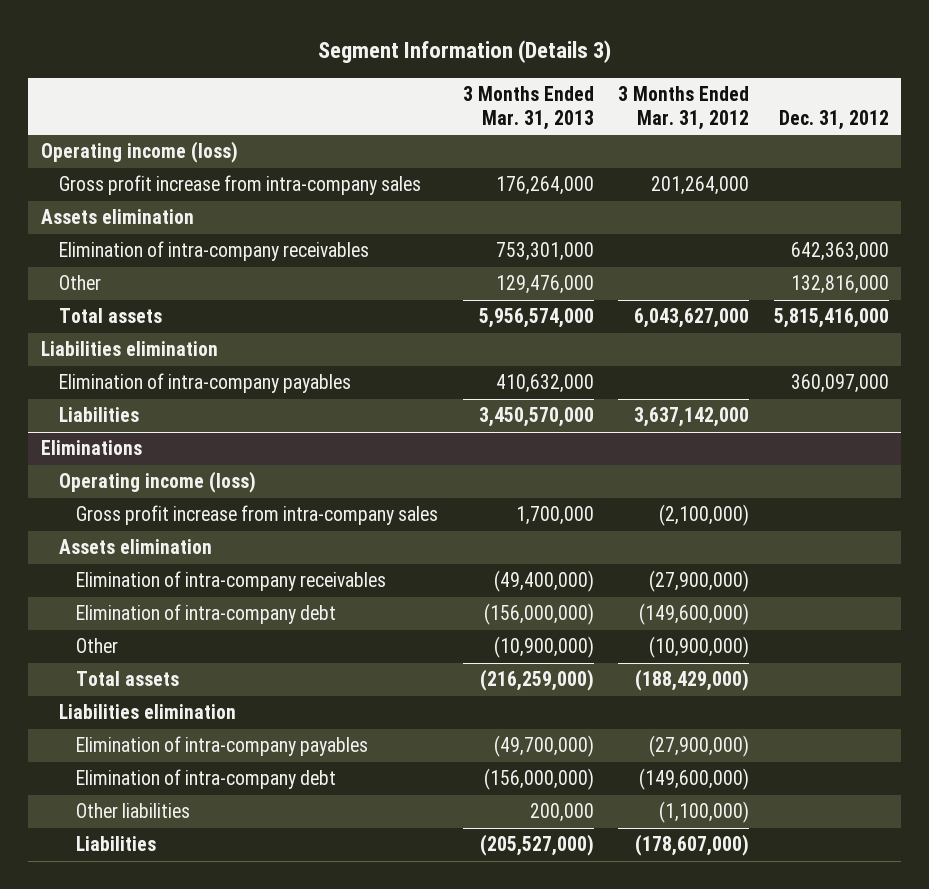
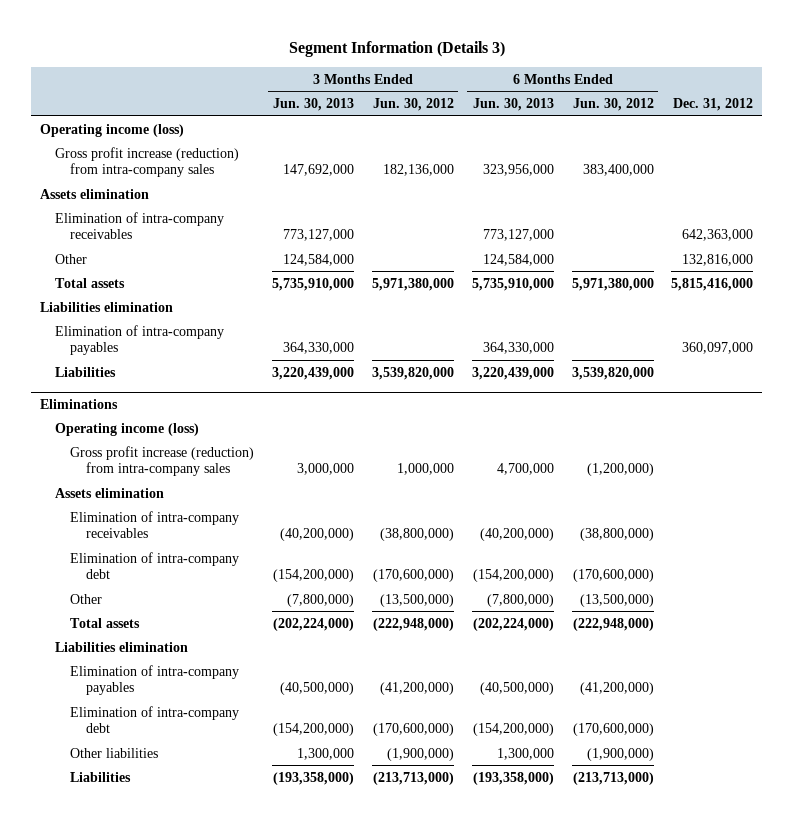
- | 3 Months Ended Mar. 31, 2013 | 3 Months Ended Mar. 31, 2012 | Dec. 31, 2012
+ | 3 Months Ended Jun. 30, 2013 | 3 Months Ended Jun. 30, 2012 | 6 Months Ended Jun. 30, 2013 | 6 Months Ended Jun. 30, 2012 | Dec. 31, 2012
- Gross profit increase from intra-company sales | 176,264,000 | 201,264,000 |
+ Gross profit increase (reduction) from intra-company sales | 147,692,000 | 182,136,000 | 323,956,000 | 383,400,000 |
@ Eliminations
- Gross profit increase from intra-company sales | 1,700,000 | (2,100,000) |
+ Gross profit increase (reduction) from intra-company sales | 3,000,000 | 1,000,000 | 4,700,000 | (1,200,000) |

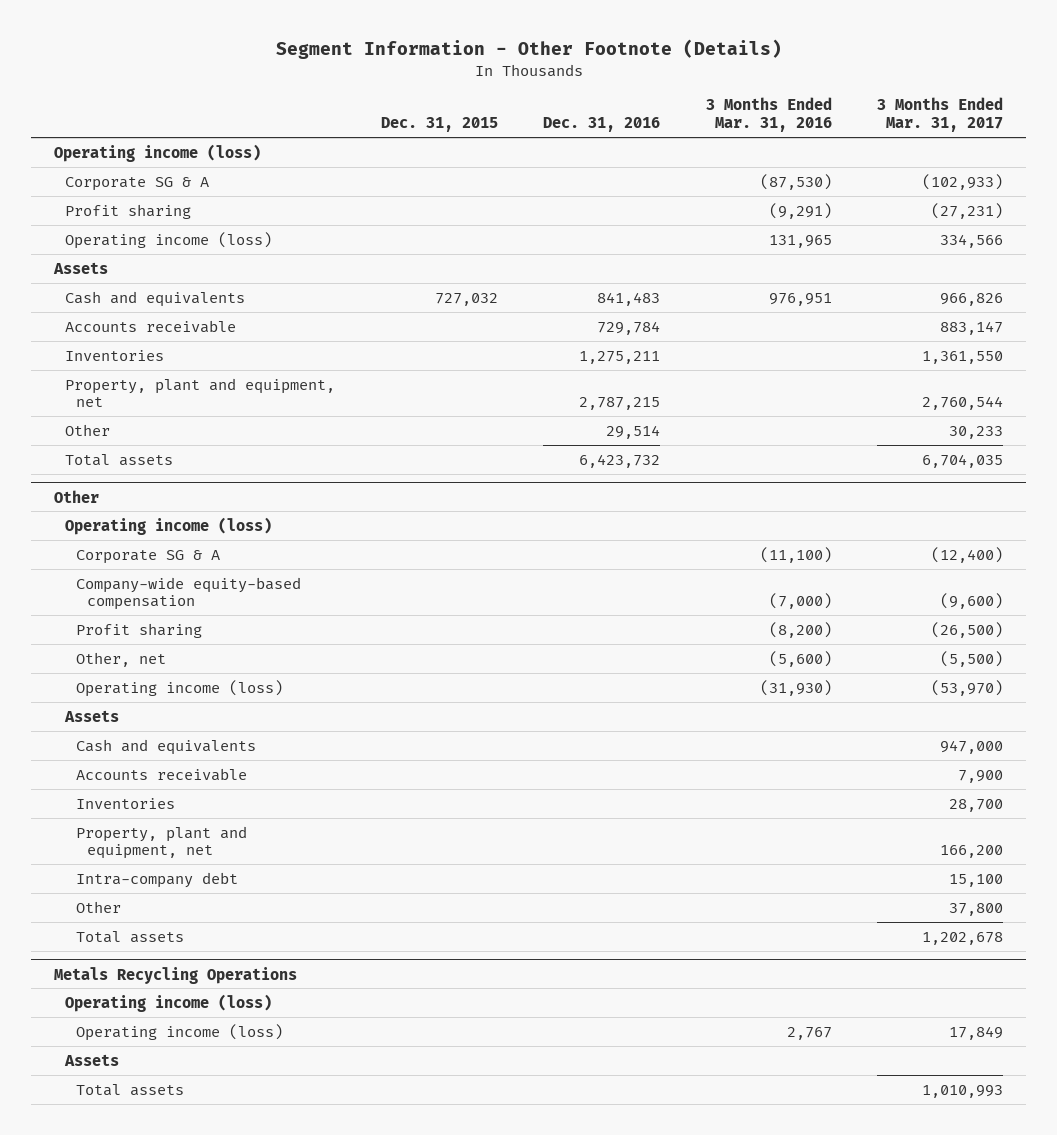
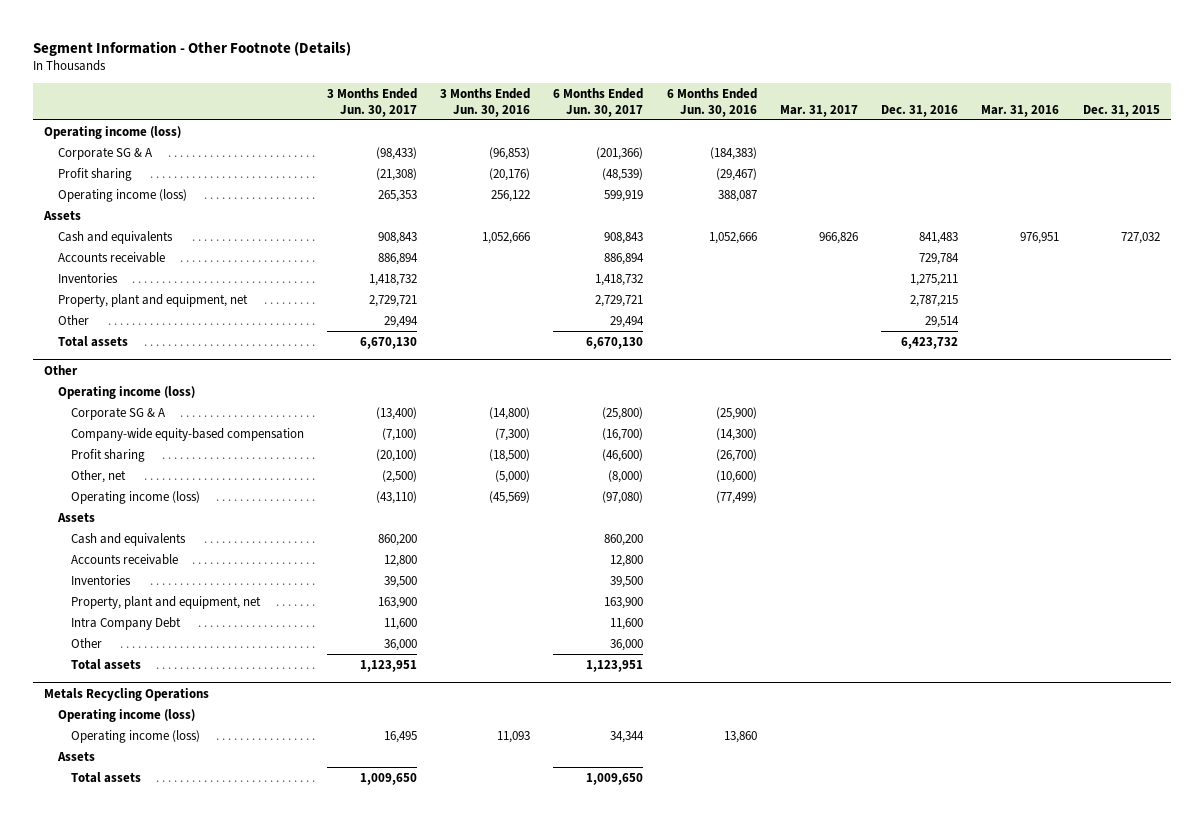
- | Dec. 31, 2015 | Dec. 31, 2016 | 3 Months Ended Mar. 31, 2016 | 3 Months Ended Mar. 31, 2017
+ | 3 Months Ended Jun. 30, 2017 | 3 Months Ended Jun. 30, 2016 | 6 Months Ended Jun. 30, 2017 | 6 Months Ended Jun. 30, 2016 | Mar. 31, 2017 | Dec. 31, 2016 | Mar. 31, 2016 | Dec. 31, 2015
@ Other
- Intra-company debt | | | | 15,100
+ Intra Company Debt | 11,600 | | 11,600 | | | | |

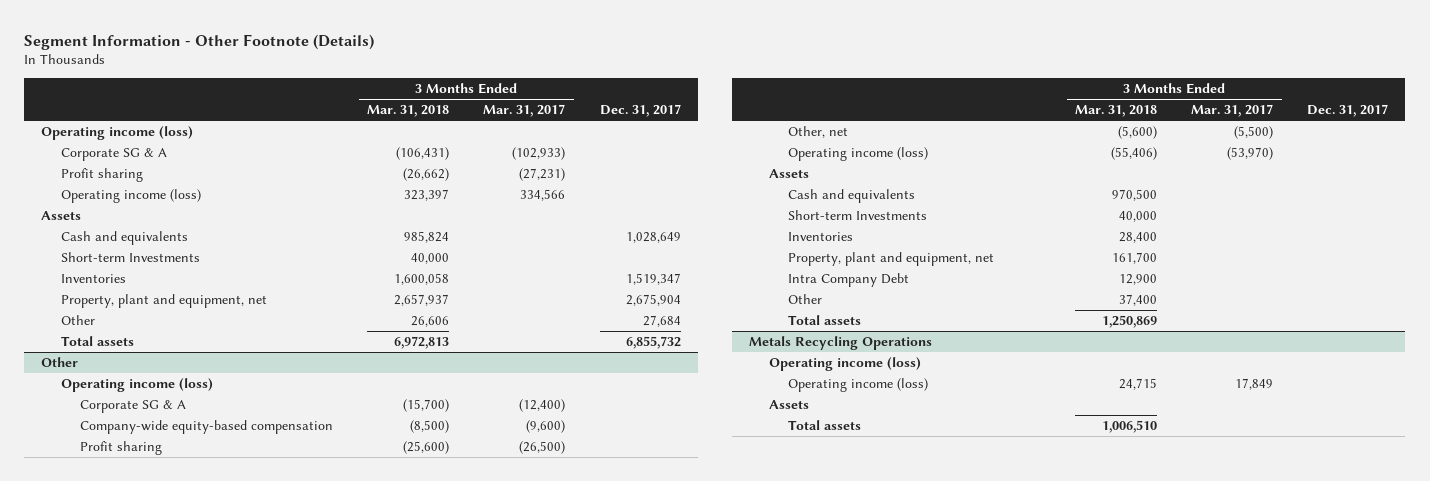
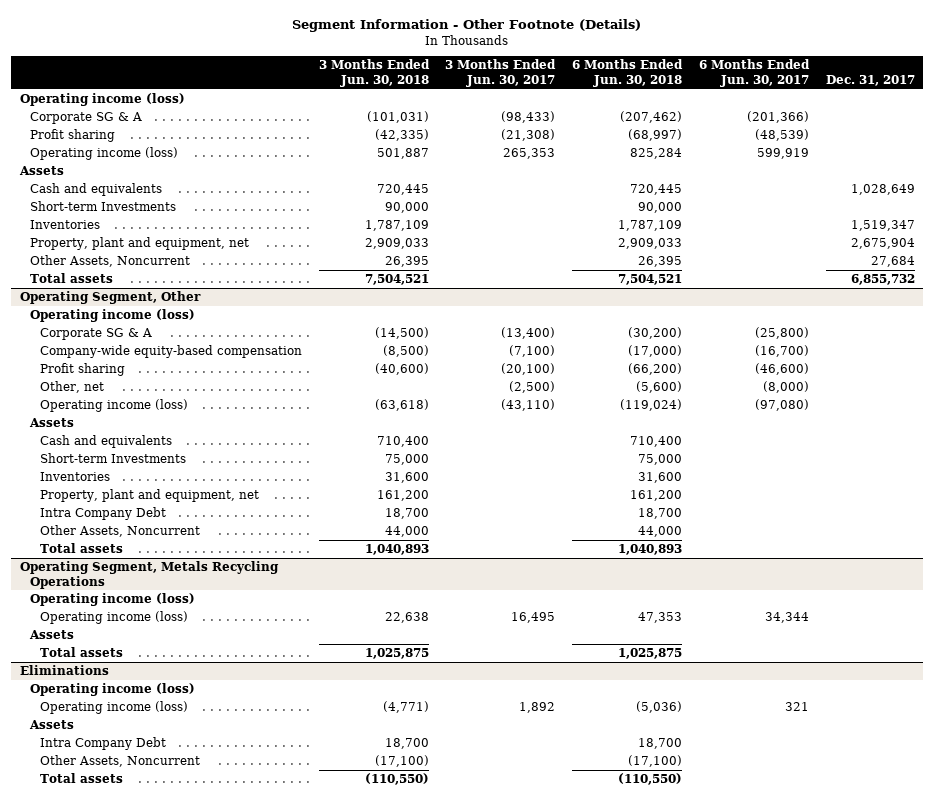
- | 3 Months Ended Mar. 31, 2018 | 3 Months Ended Mar. 31, 2017 | Dec. 31, 2017
+ | 3 Months Ended Jun. 30, 2018 | 3 Months Ended Jun. 30, 2017 | 6 Months Ended Jun. 30, 2018 | 6 Months Ended Jun. 30, 2017 | Dec. 31, 2017
- Other | 26,606 | | 27,684
+ Other Assets, Noncurrent | 26,395 | | 26,395 | | 27,684
- Other
+ Operating Segment, Other
- Other | 37,400 | |
+ Other Assets, Noncurrent | 44,000 | | 44,000 | |
- Metals Recycling Operations
+ Operating Segment, Metals Recycling Operations
+ Eliminations
+ Operating income (loss)
+ Operating income (loss) | (4,771) | 1,892 | (5,036) | 321 |
+ Assets
+ Intra Company Debt | 18,700 | | 18,700 | |
+ Other Assets, Noncurrent | (17,100) | | (17,100) | |
+ Total assets | (110,550) | | (110,550) | |

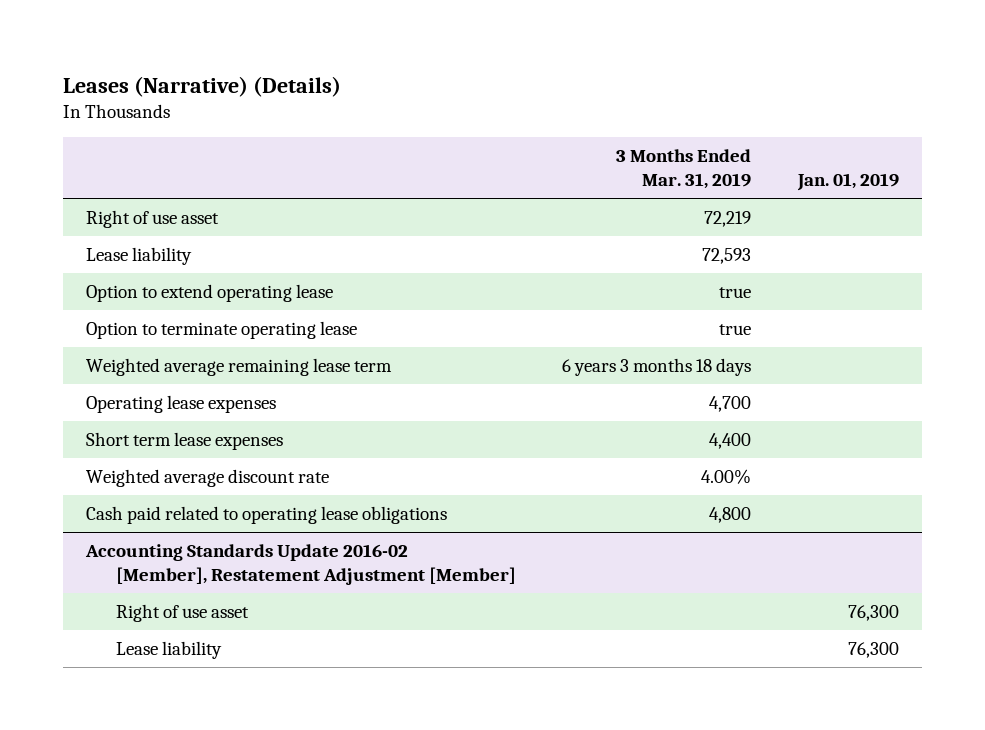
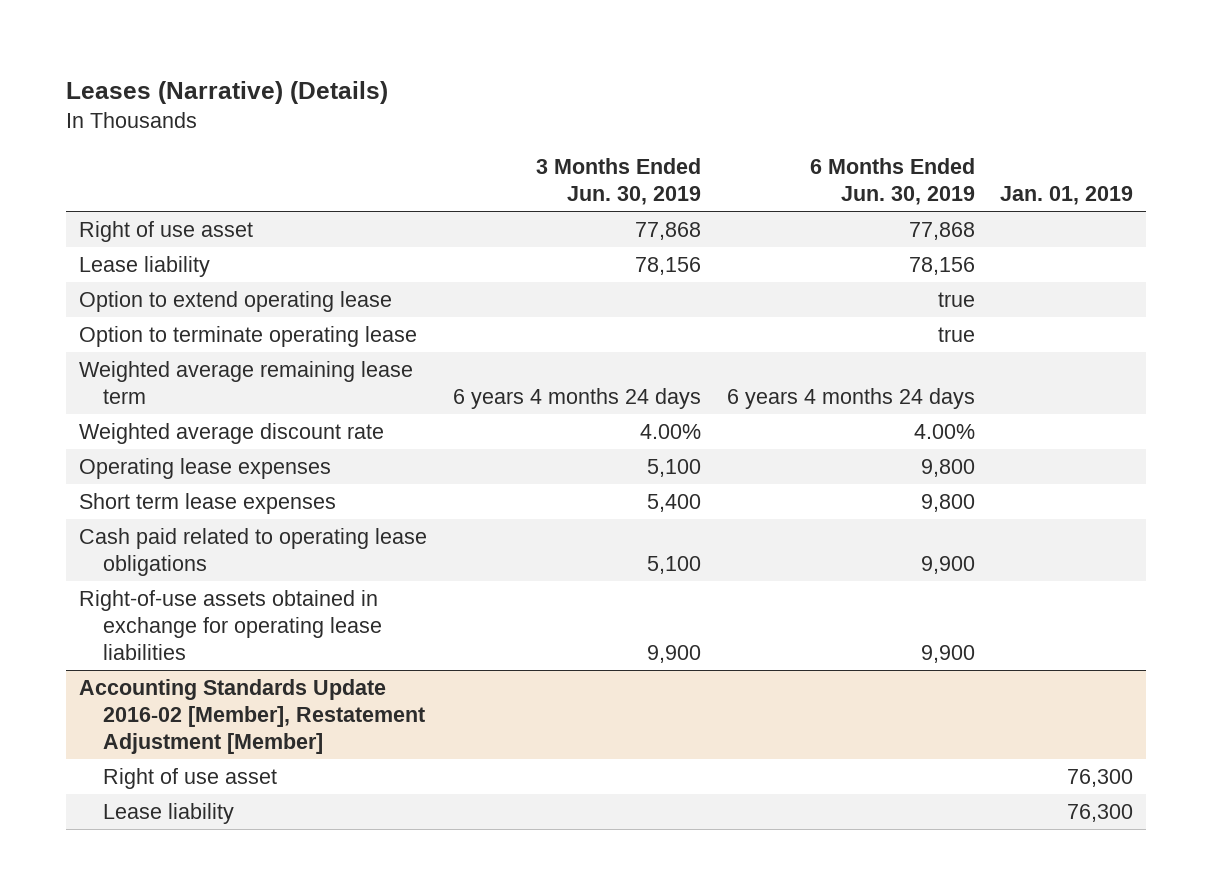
- | 3 Months Ended Mar. 31, 2019 | Jan. 01, 2019
+ | 3 Months Ended Jun. 30, 2019 | 6 Months Ended Jun. 30, 2019 | Jan. 01, 2019
moved up: Weighted average discount rate | 4.00% | 4.00% |
+ Right-of-use assets obtained in exchange for operating lease liabilities | 9,900 | 9,900 |

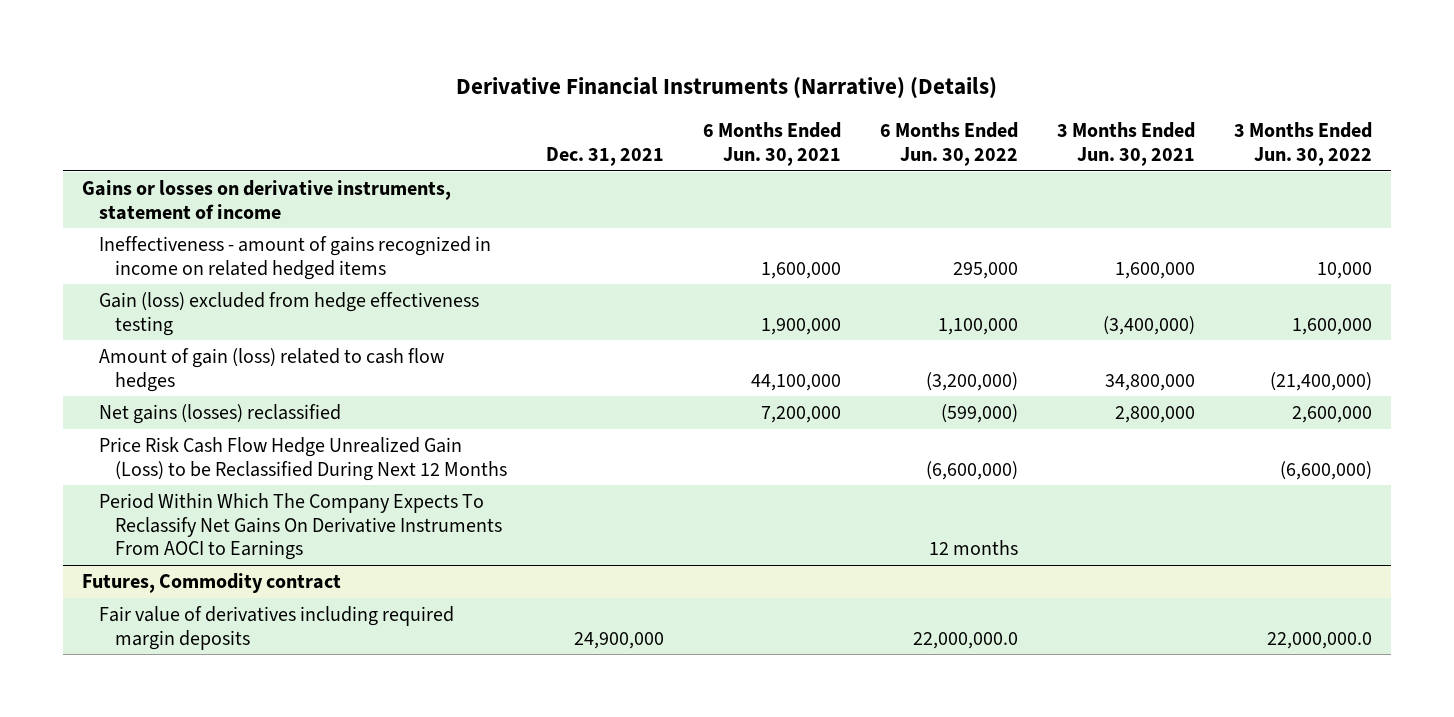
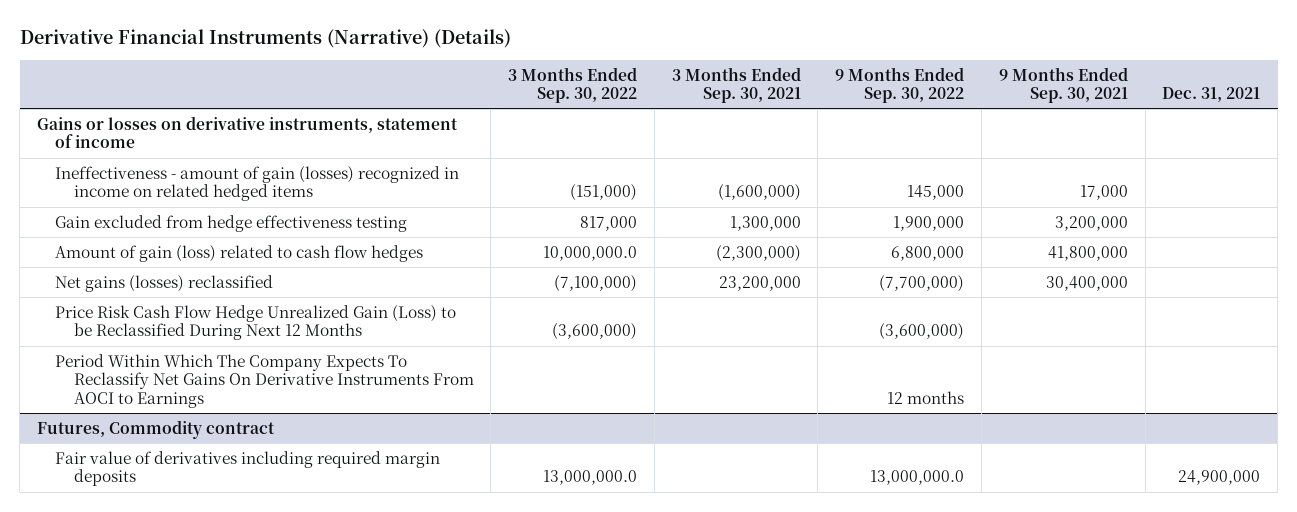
- | Dec. 31, 2021 | 6 Months Ended Jun. 30, 2021 | 6 Months Ended Jun. 30, 2022 | 3 Months Ended Jun. 30, 2021 | 3 Months Ended Jun. 30, 2022
+ | 3 Months Ended Sep. 30, 2022 | 3 Months Ended Sep. 30, 2021 | 9 Months Ended Sep. 30, 2022 | 9 Months Ended Sep. 30, 2021 | Dec. 31, 2021
- Ineffectiveness - amount of gains recognized in income on related hedged items | | 1,600,000 | 295,000 | 1,600,000 | 10,000
- Gain (loss) excluded from hedge effectiveness testing | | 1,900,000 | 1,100,000 | (3,400,000) | 1,600,000
+ Ineffectiveness - amount of gain (losses) recognized in income on related hedged items | (151,000) | (1,600,000) | 145,000 | 17,000 |
+ Gain excluded from hedge effectiveness testing | 817,000 | 1,300,000 | 1,900,000 | 3,200,000 |

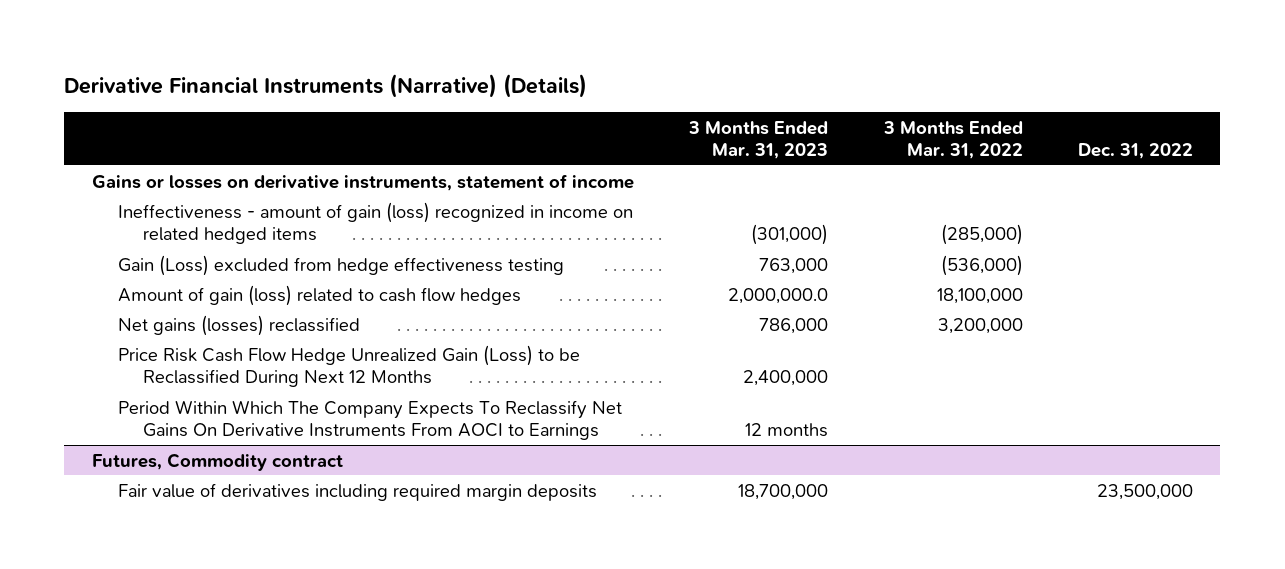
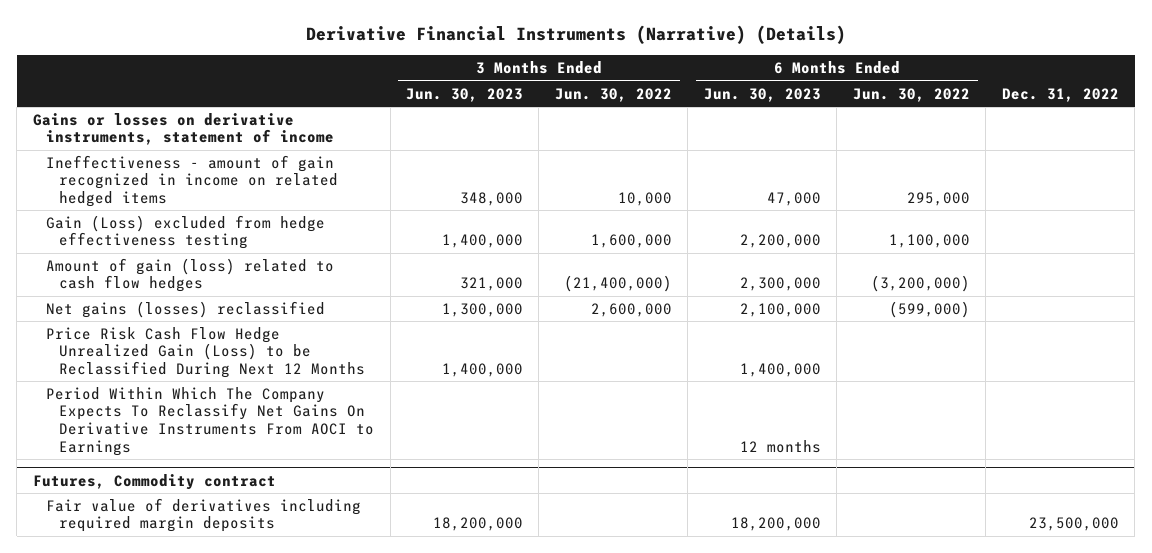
- | 3 Months Ended Mar. 31, 2023 | 3 Months Ended Mar. 31, 2022 | Dec. 31, 2022
+ | 3 Months Ended Jun. 30, 2023 | 3 Months Ended Jun. 30, 2022 | 6 Months Ended Jun. 30, 2023 | 6 Months Ended Jun. 30, 2022 | Dec. 31, 2022
- Ineffectiveness - amount of gain (loss) recognized in income on related hedged items | (301,000) | (285,000) |
+ Ineffectiveness - amount of gain recognized in income on related hedged items | 348,000 | 10,000 | 47,000 | 295,000 |

